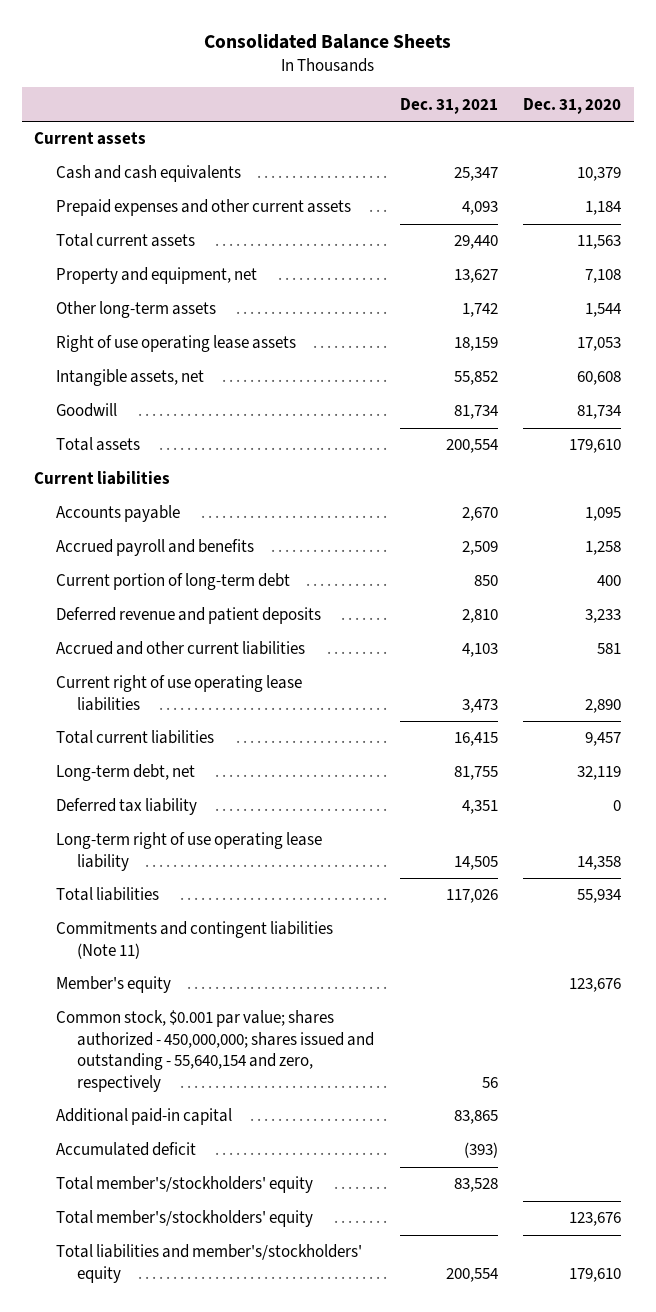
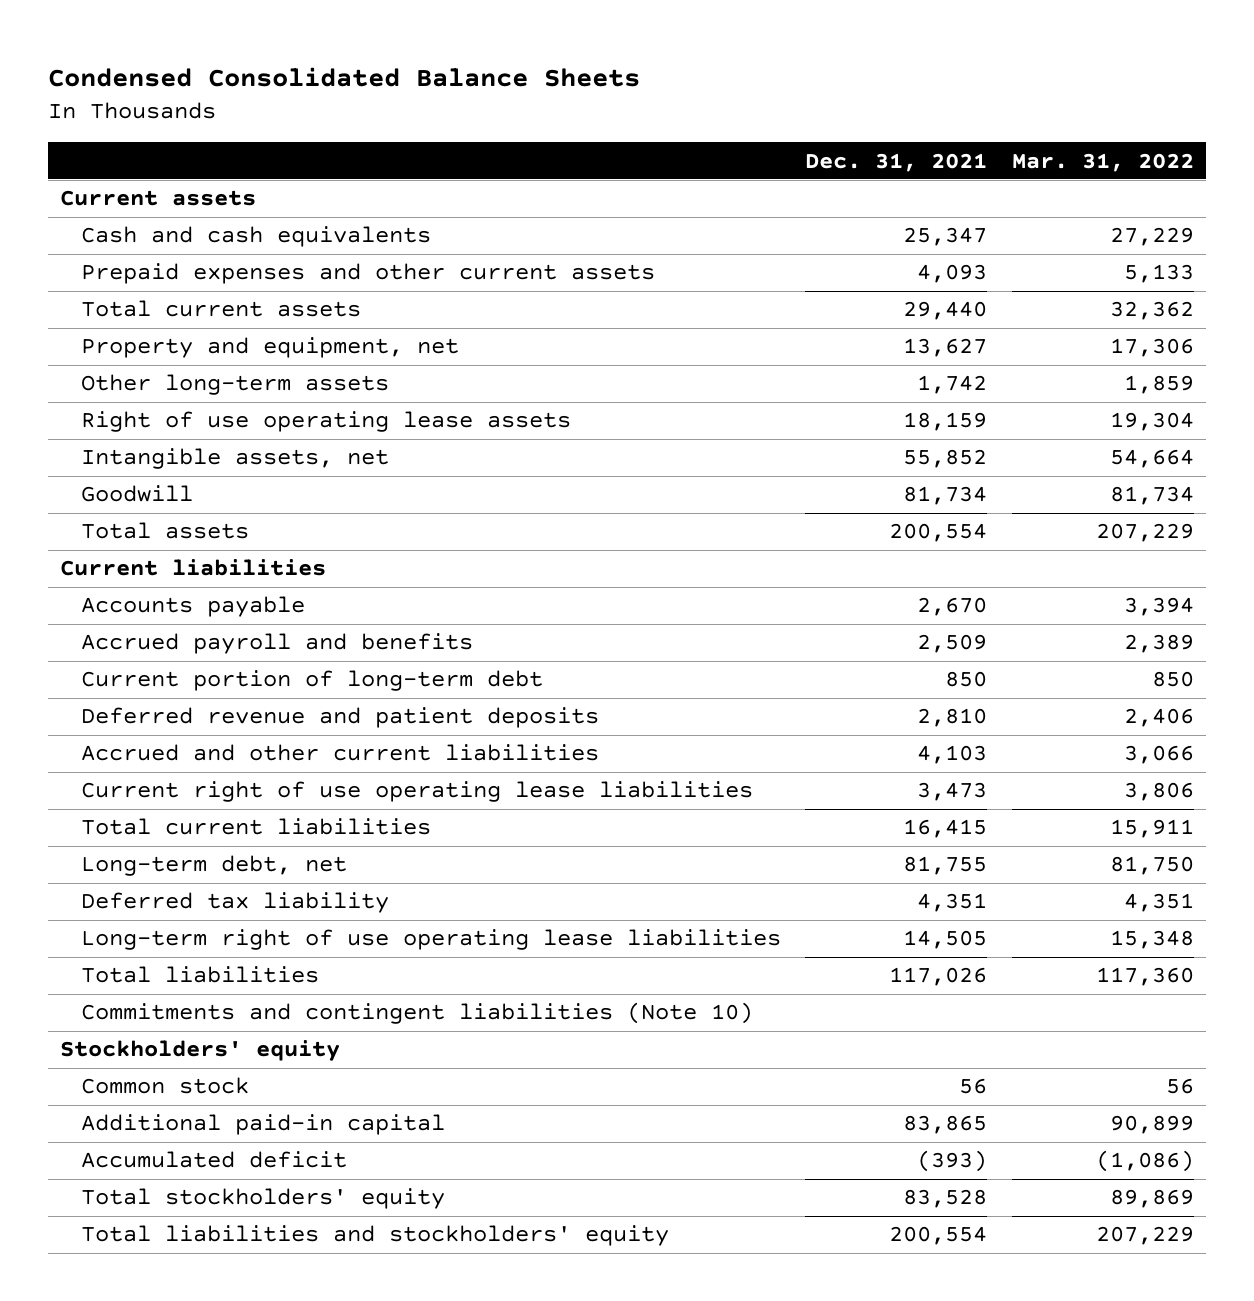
- Consolidated Balance Sheets
+ Condensed Consolidated Balance Sheets
- | Dec. 31, 2021 | Dec. 31, 2020
+ | Dec. 31, 2021 | Mar. 31, 2022
- Long-term right of use operating lease liability | 14,505 | 14,358
+ Long-term right of use operating lease liabilities | 14,505 | 15,348
- Commitments and contingent liabilities (Note 11)
- Member's equity | | 123,676
- Common stock, $0.001 par value; shares authorized - 450,000,000; shares issued and outstanding - 55,640,154 and zero, respectively | 56 |
+ Commitments and contingent liabilities (Note 10)
+ Stockholders' equity
+ Common stock | 56 | 56
- Total member's/stockholders' equity | 83,528 |
- Total member's/stockholders' equity | | 123,676
- Total liabilities and member's/stockholders' equity | 200,554 | 179,610
+ Total stockholders' equity | 83,528 | 89,869
+ Total liabilities and stockholders' equity | 200,554 | 207,229

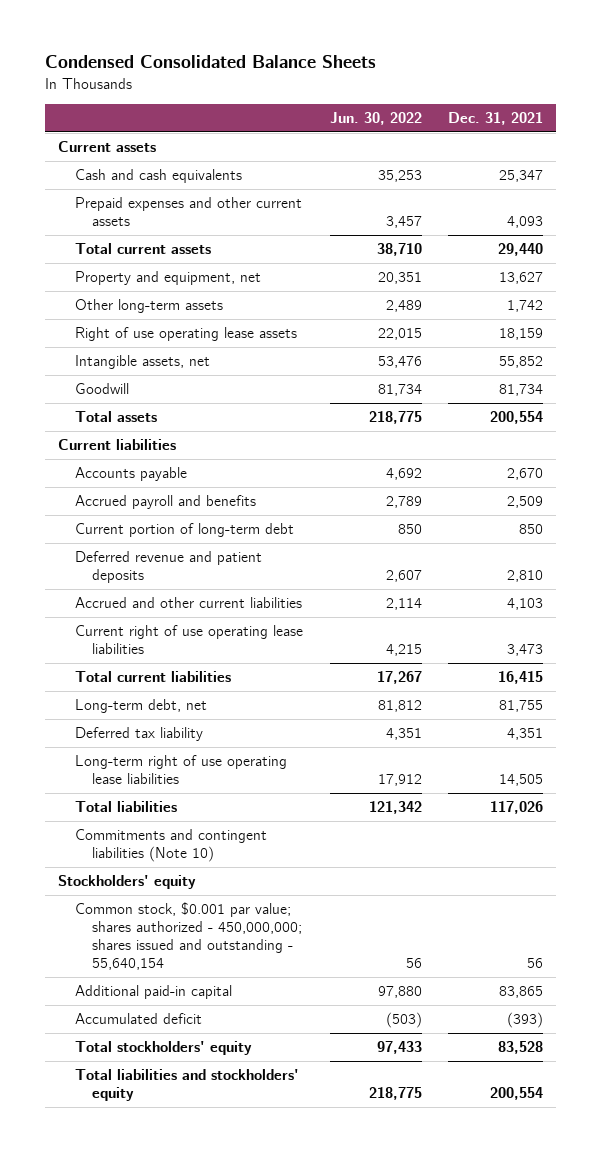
- | Dec. 31, 2021 | Mar. 31, 2022
+ | Jun. 30, 2022 | Dec. 31, 2021
- Common stock | 56 | 56
+ Common stock, $0.001 par value; shares authorized - 450,000,000; shares issued and outstanding - 55,640,154 | 56 | 56

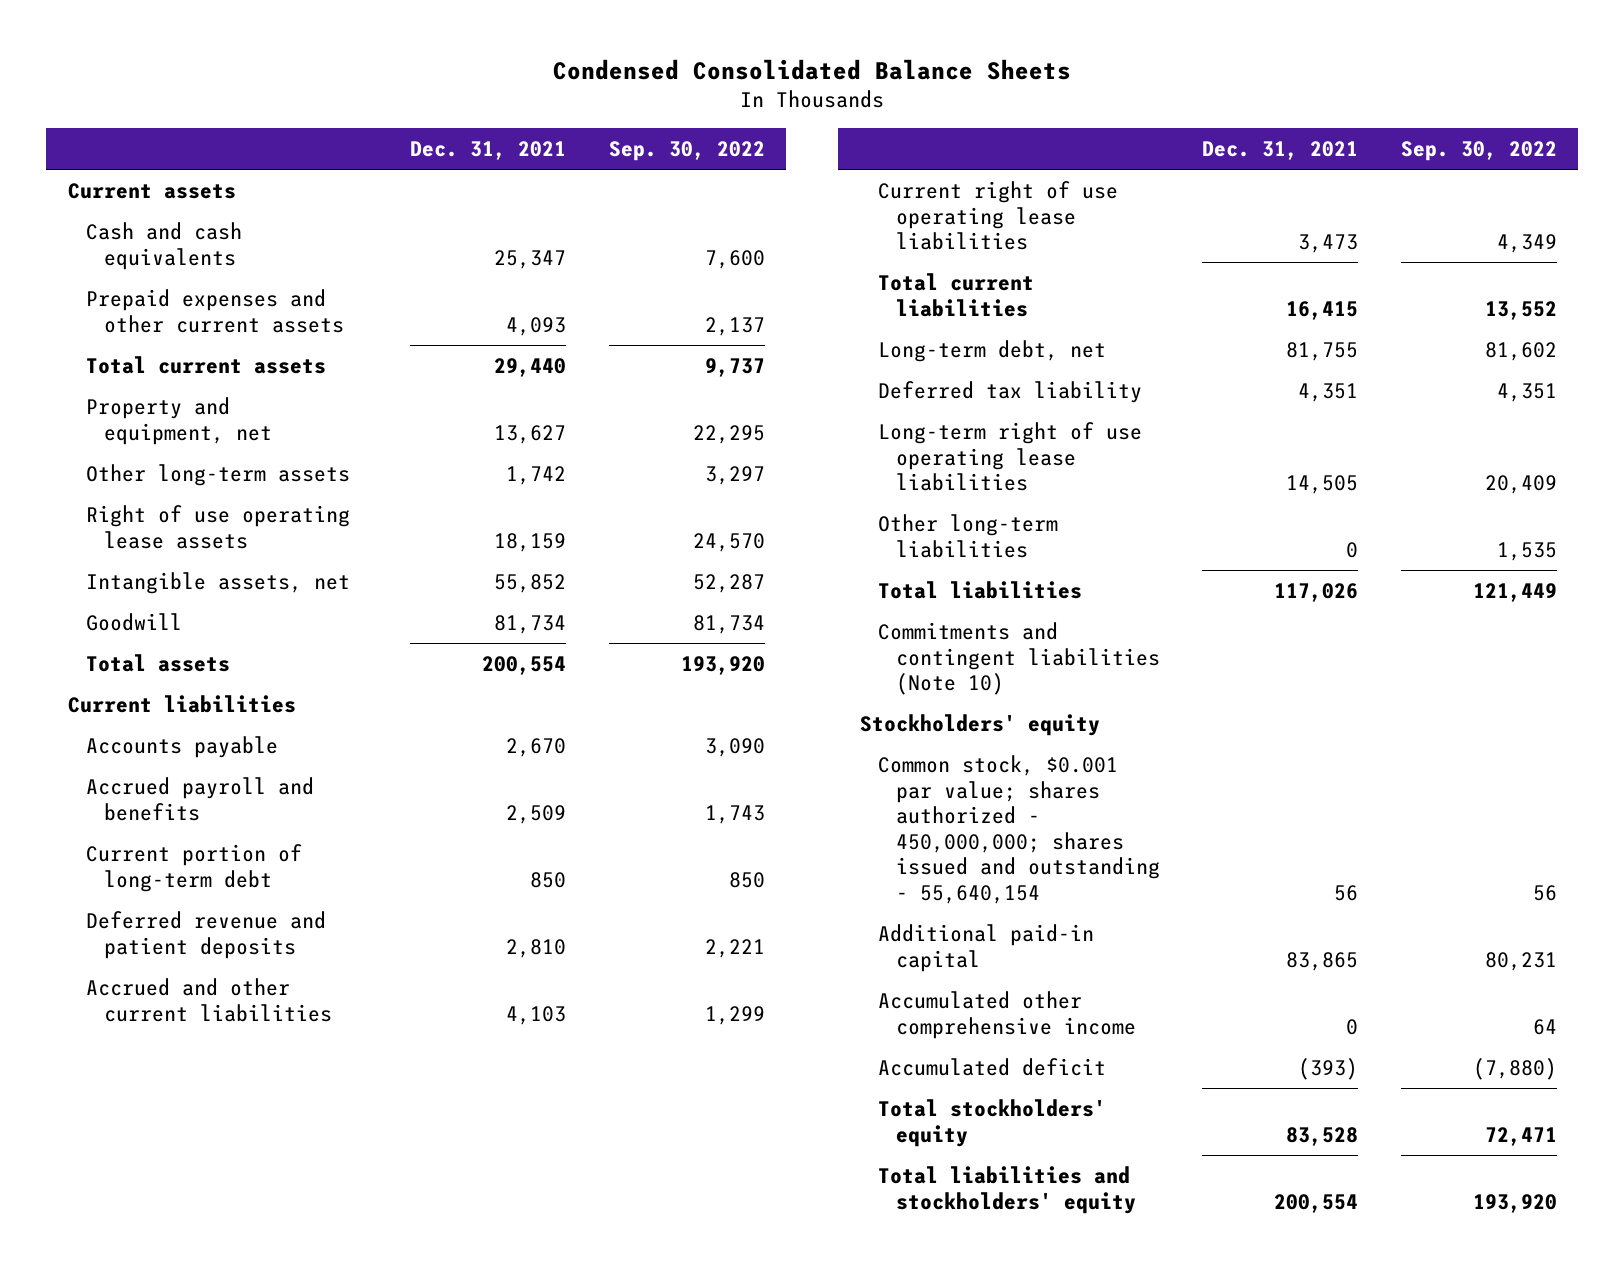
- | Jun. 30, 2022 | Dec. 31, 2021
+ | Dec. 31, 2021 | Sep. 30, 2022
+ Other long-term liabilities | 0 | 1,535
+ Accumulated other comprehensive income | 0 | 64

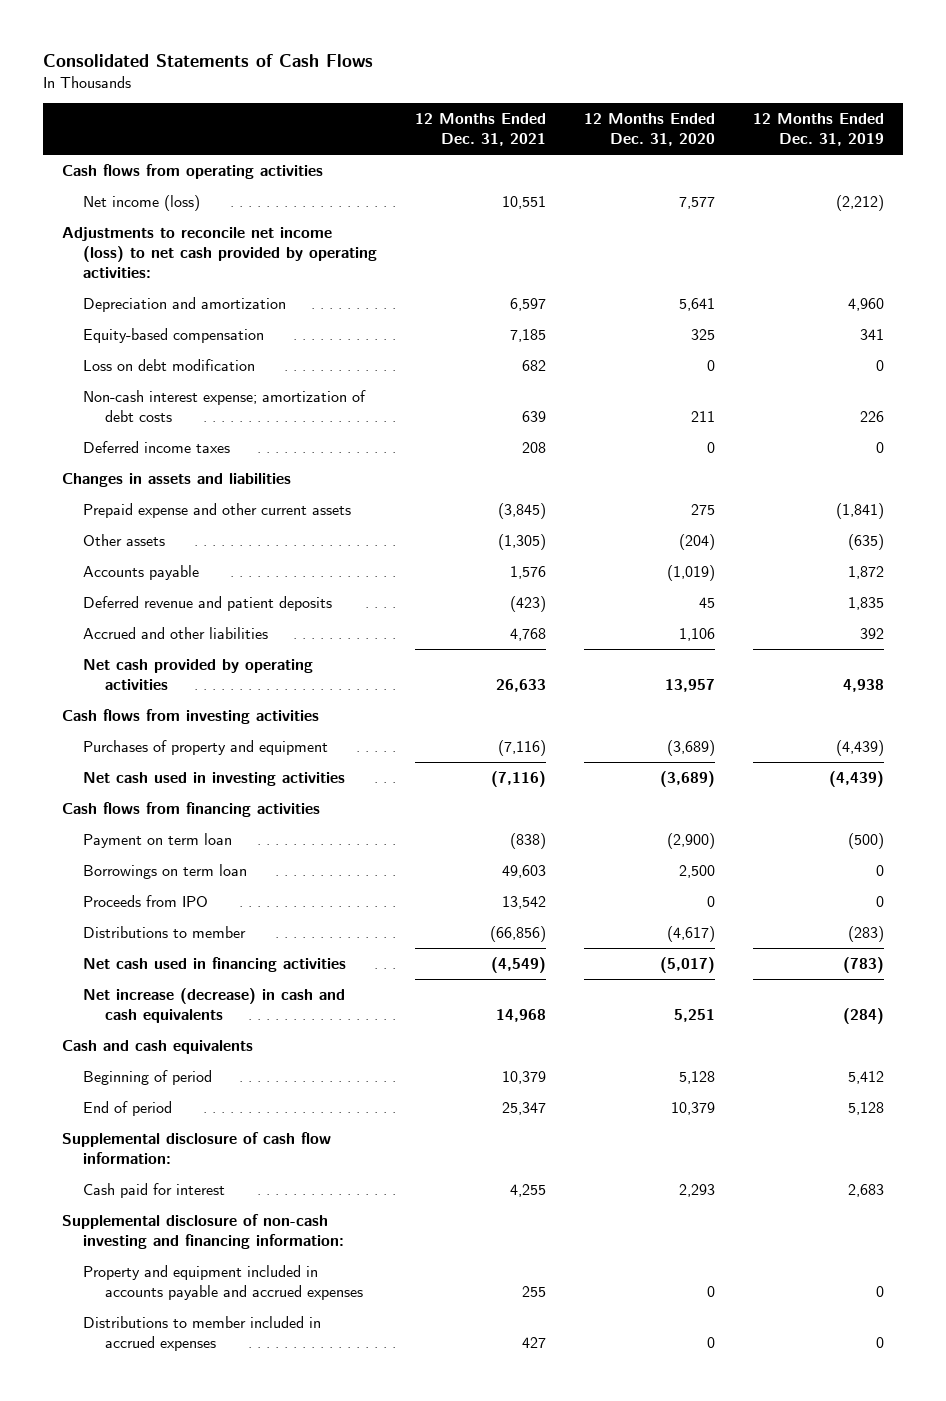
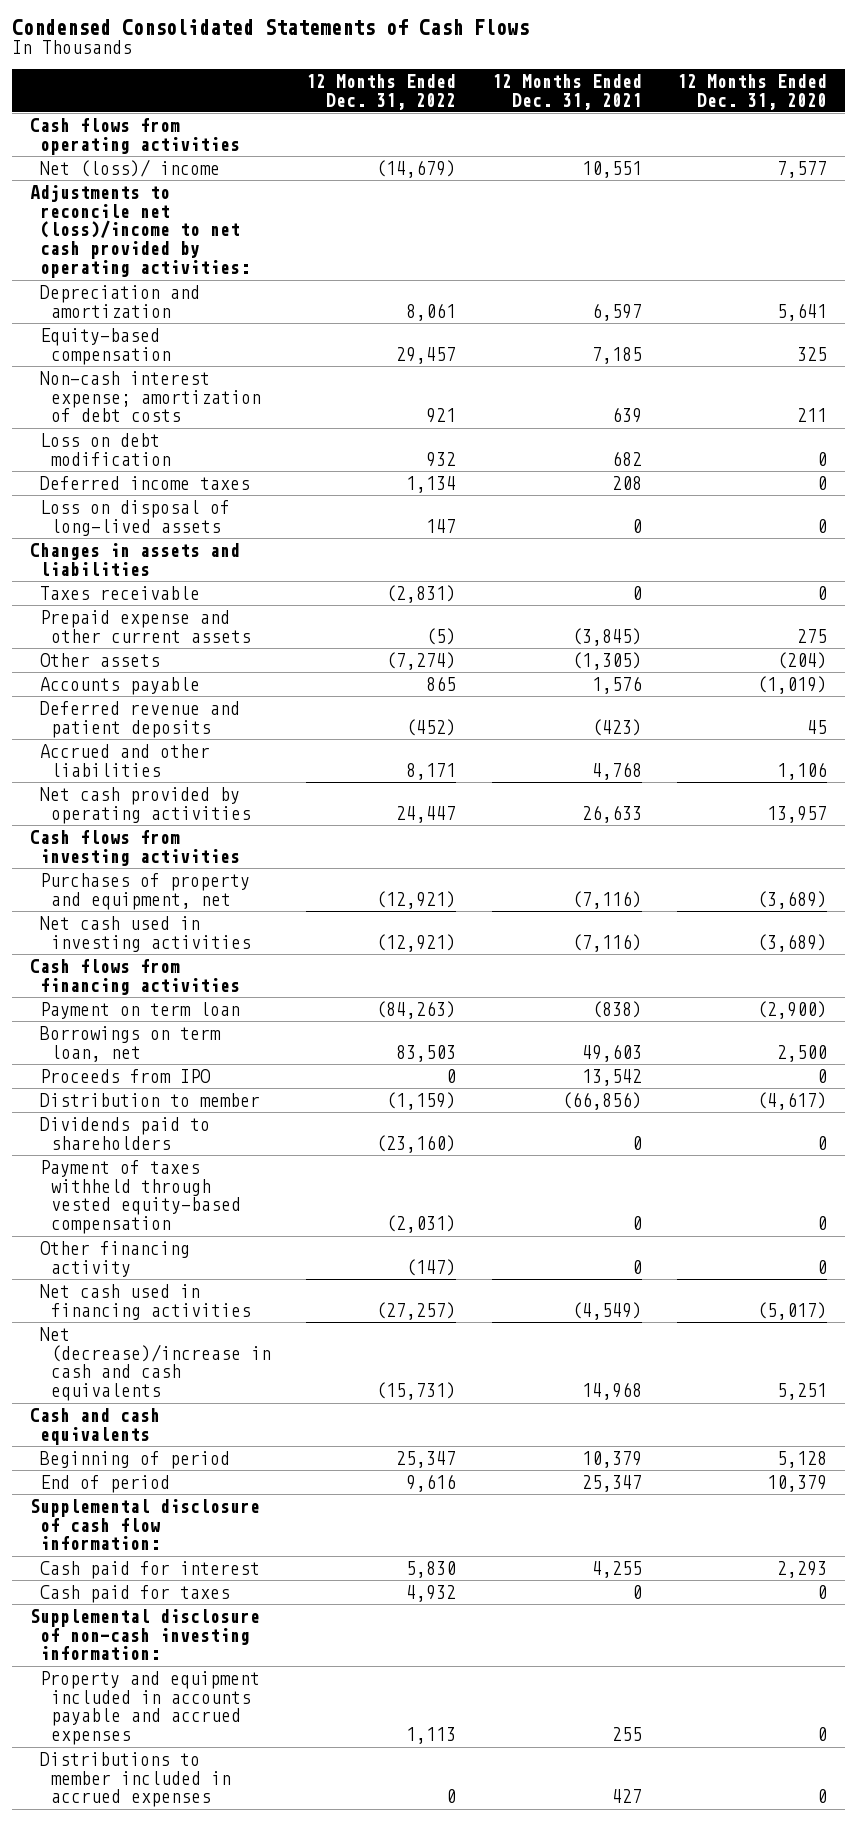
- Consolidated Statements of Cash Flows
+ Condensed Consolidated Statements of Cash Flows
- | 12 Months Ended Dec. 31, 2021 | 12 Months Ended Dec. 31, 2020 | 12 Months Ended Dec. 31, 2019
+ | 12 Months Ended Dec. 31, 2022 | 12 Months Ended Dec. 31, 2021 | 12 Months Ended Dec. 31, 2020
- Net income (loss) | 10,551 | 7,577 | (2,212)
- Adjustments to reconcile net income (loss) to net cash provided by operating activities:
+ Net (loss)/ income | (14,679) | 10,551 | 7,577
+ Adjustments to reconcile net (loss)/income to net cash provided by operating activities:
moved down: Loss on debt modification | 932 | 682 | 0
+ Loss on disposal of long-lived assets | 147 | 0 | 0
+ Taxes receivable | (2,831) | 0 | 0
- Purchases of property and equipment | (7,116) | (3,689) | (4,439)
+ Purchases of property and equipment, net | (12,921) | (7,116) | (3,689)
- Borrowings on term loan | 49,603 | 2,500 | 0
+ Borrowings on term loan, net | 83,503 | 49,603 | 2,500
- Distributions to member | (66,856) | (4,617) | (283)
+ Distribution to member | (1,159) | (66,856) | (4,617)
+ Dividends paid to shareholders | (23,160) | 0 | 0
+ Payment of taxes withheld through vested equity-based compensation | (2,031) | 0 | 0
+ Other financing activity | (147) | 0 | 0
- Net increase (decrease) in cash and cash equivalents | 14,968 | 5,251 | (284)
+ Net (decrease)/increase in cash and cash equivalents | (15,731) | 14,968 | 5,251
- Supplemental disclosure of non-cash investing and financing information:
+ Cash paid for taxes | 4,932 | 0 | 0
+ Supplemental disclosure of non-cash investing information:

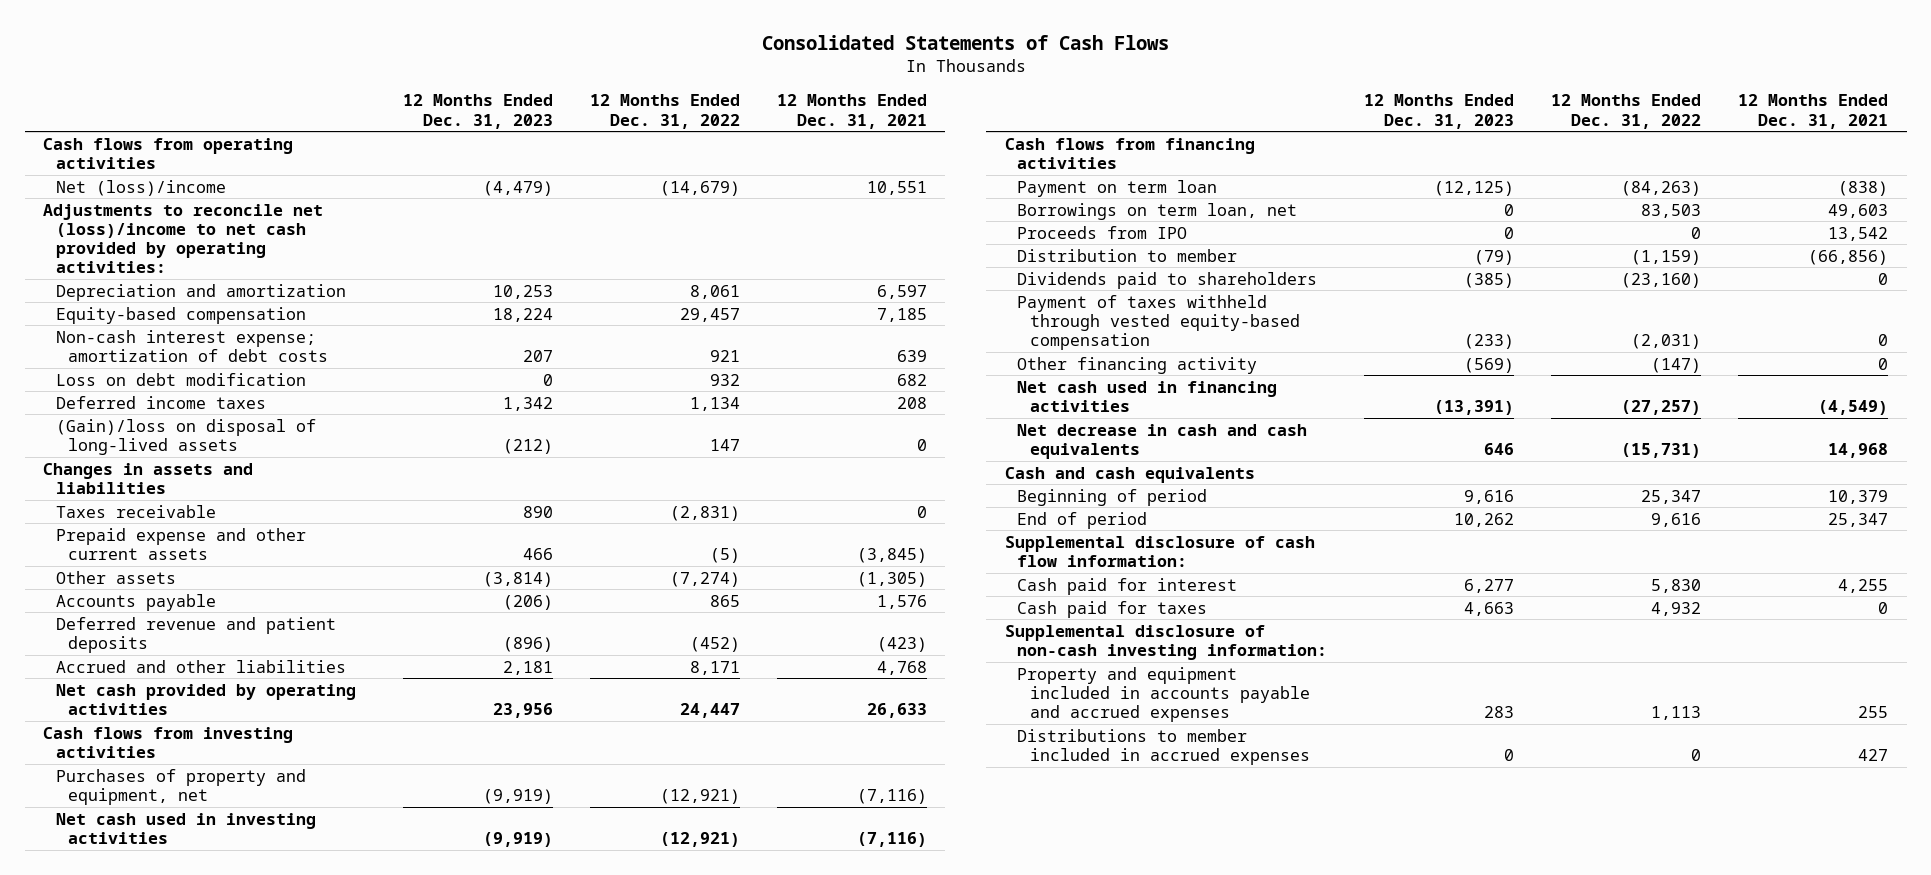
- Condensed Consolidated Statements of Cash Flows
+ Consolidated Statements of Cash Flows
- | 12 Months Ended Dec. 31, 2022 | 12 Months Ended Dec. 31, 2021 | 12 Months Ended Dec. 31, 2020
+ | 12 Months Ended Dec. 31, 2023 | 12 Months Ended Dec. 31, 2022 | 12 Months Ended Dec. 31, 2021
- Net (loss)/ income | (14,679) | 10,551 | 7,577
+ Net (loss)/income | (4,479) | (14,679) | 10,551
- Loss on disposal of long-lived assets | 147 | 0 | 0
+ (Gain)/loss on disposal of long-lived assets | (212) | 147 | 0
- Net (decrease)/increase in cash and cash equivalents | (15,731) | 14,968 | 5,251
+ Net decrease in cash and cash equivalents | 646 | (15,731) | 14,968

